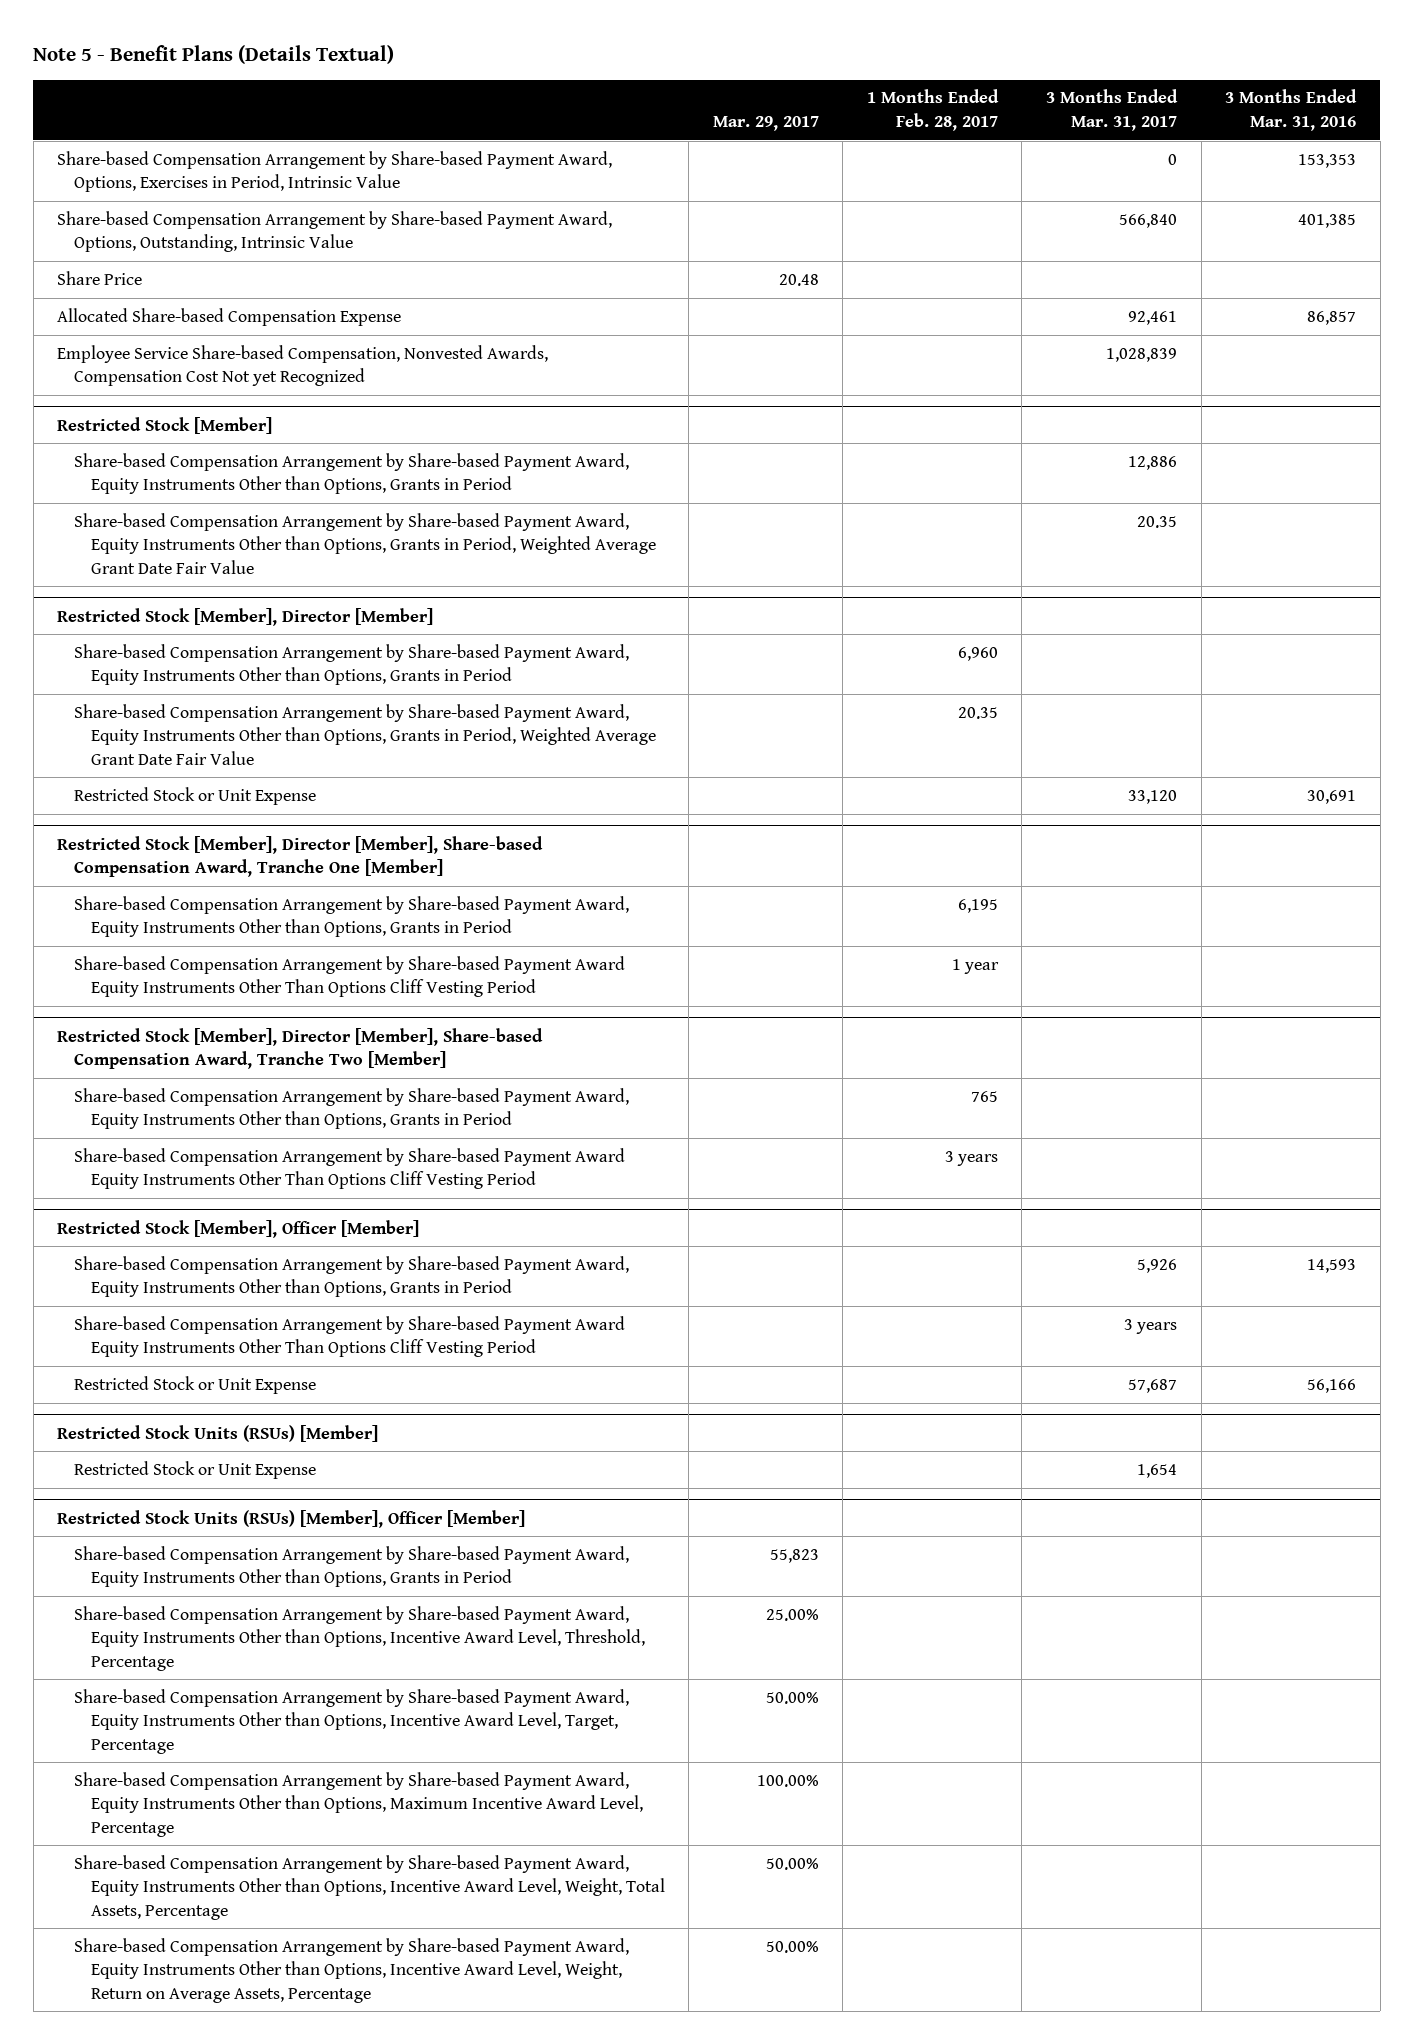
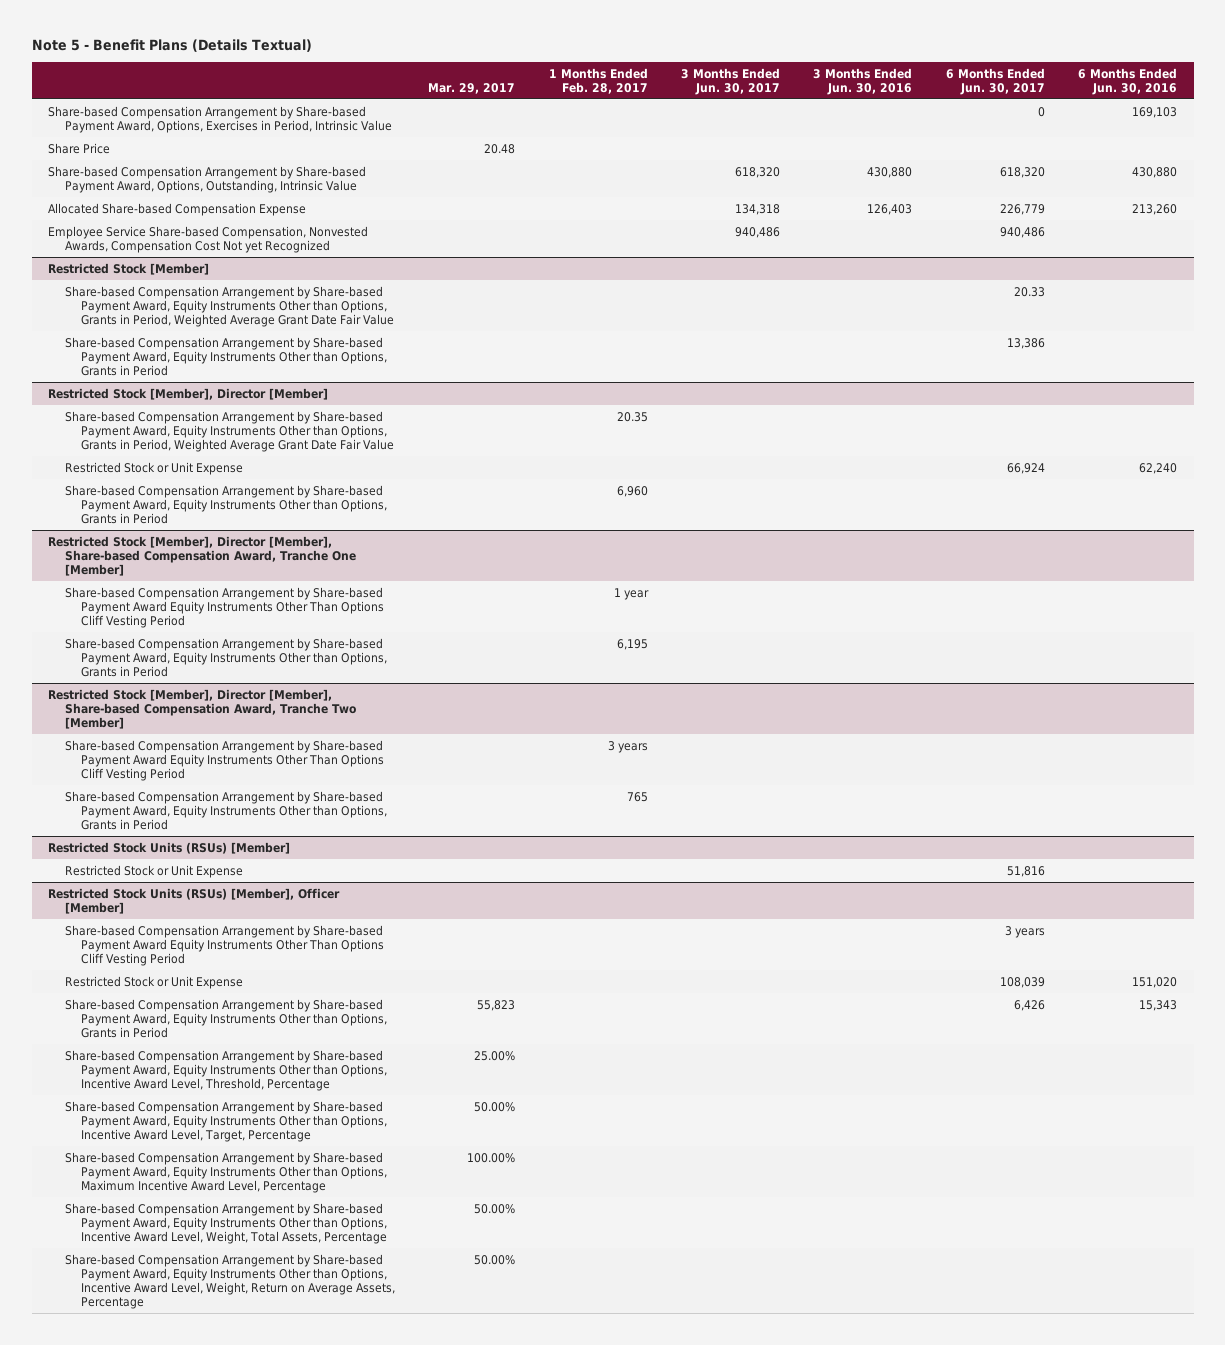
- | Mar. 29, 2017 | 1 Months Ended Feb. 28, 2017 | 3 Months Ended Mar. 31, 2017 | 3 Months Ended Mar. 31, 2016
+ | Mar. 29, 2017 | 1 Months Ended Feb. 28, 2017 | 3 Months Ended Jun. 30, 2017 | 3 Months Ended Jun. 30, 2016 | 6 Months Ended Jun. 30, 2017 | 6 Months Ended Jun. 30, 2016
moved down: Share-based Compensation Arrangement by Share-based Payment Award, Options, Outstanding, Intrinsic Value | | | 618,320 | 430,880 | 618,320 | 430,880
@ Restricted Stock [Member]
moved down: Share-based Compensation Arrangement by Share-based Payment Award, Equity Instruments Other than Options, Grants in Period | | | | | 13,386 |
@ Restricted Stock [Member], Director [Member]
moved down: Share-based Compensation Arrangement by Share-based Payment Award, Equity Instruments Other than Options, Grants in Period | | 6,960 | | | |
@ Restricted Stock [Member], Director [Member], Share-based Compensation Award, Tranche One [Member]
moved down: Share-based Compensation Arrangement by Share-based Payment Award, Equity Instruments Other than Options, Grants in Period | | 6,195 | | | |
- Restricted Stock [Member], Officer [Member]
- Share-based Compensation Arrangement by Share-based Payment Award, Equity Instruments Other than Options, Grants in Period | | | 5,926 | 14,593
- Share-based Compensation Arrangement by Share-based Payment Award Equity Instruments Other Than Options Cliff Vesting Period | | | 3 years |
- Restricted Stock or Unit Expense | | | 57,687 | 56,166
@ Restricted Stock [Member], Director [Member], Share-based Compensation Award, Tranche Two [Member]
moved down: Share-based Compensation Arrangement by Share-based Payment Award, Equity Instruments Other than Options, Grants in Period | | 765 | | | |
@ Restricted Stock Units (RSUs) [Member], Officer [Member]
+ Share-based Compensation Arrangement by Share-based Payment Award Equity Instruments Other Than Options Cliff Vesting Period | | | | | 3 years |
+ Restricted Stock or Unit Expense | | | | | 108,039 | 151,020

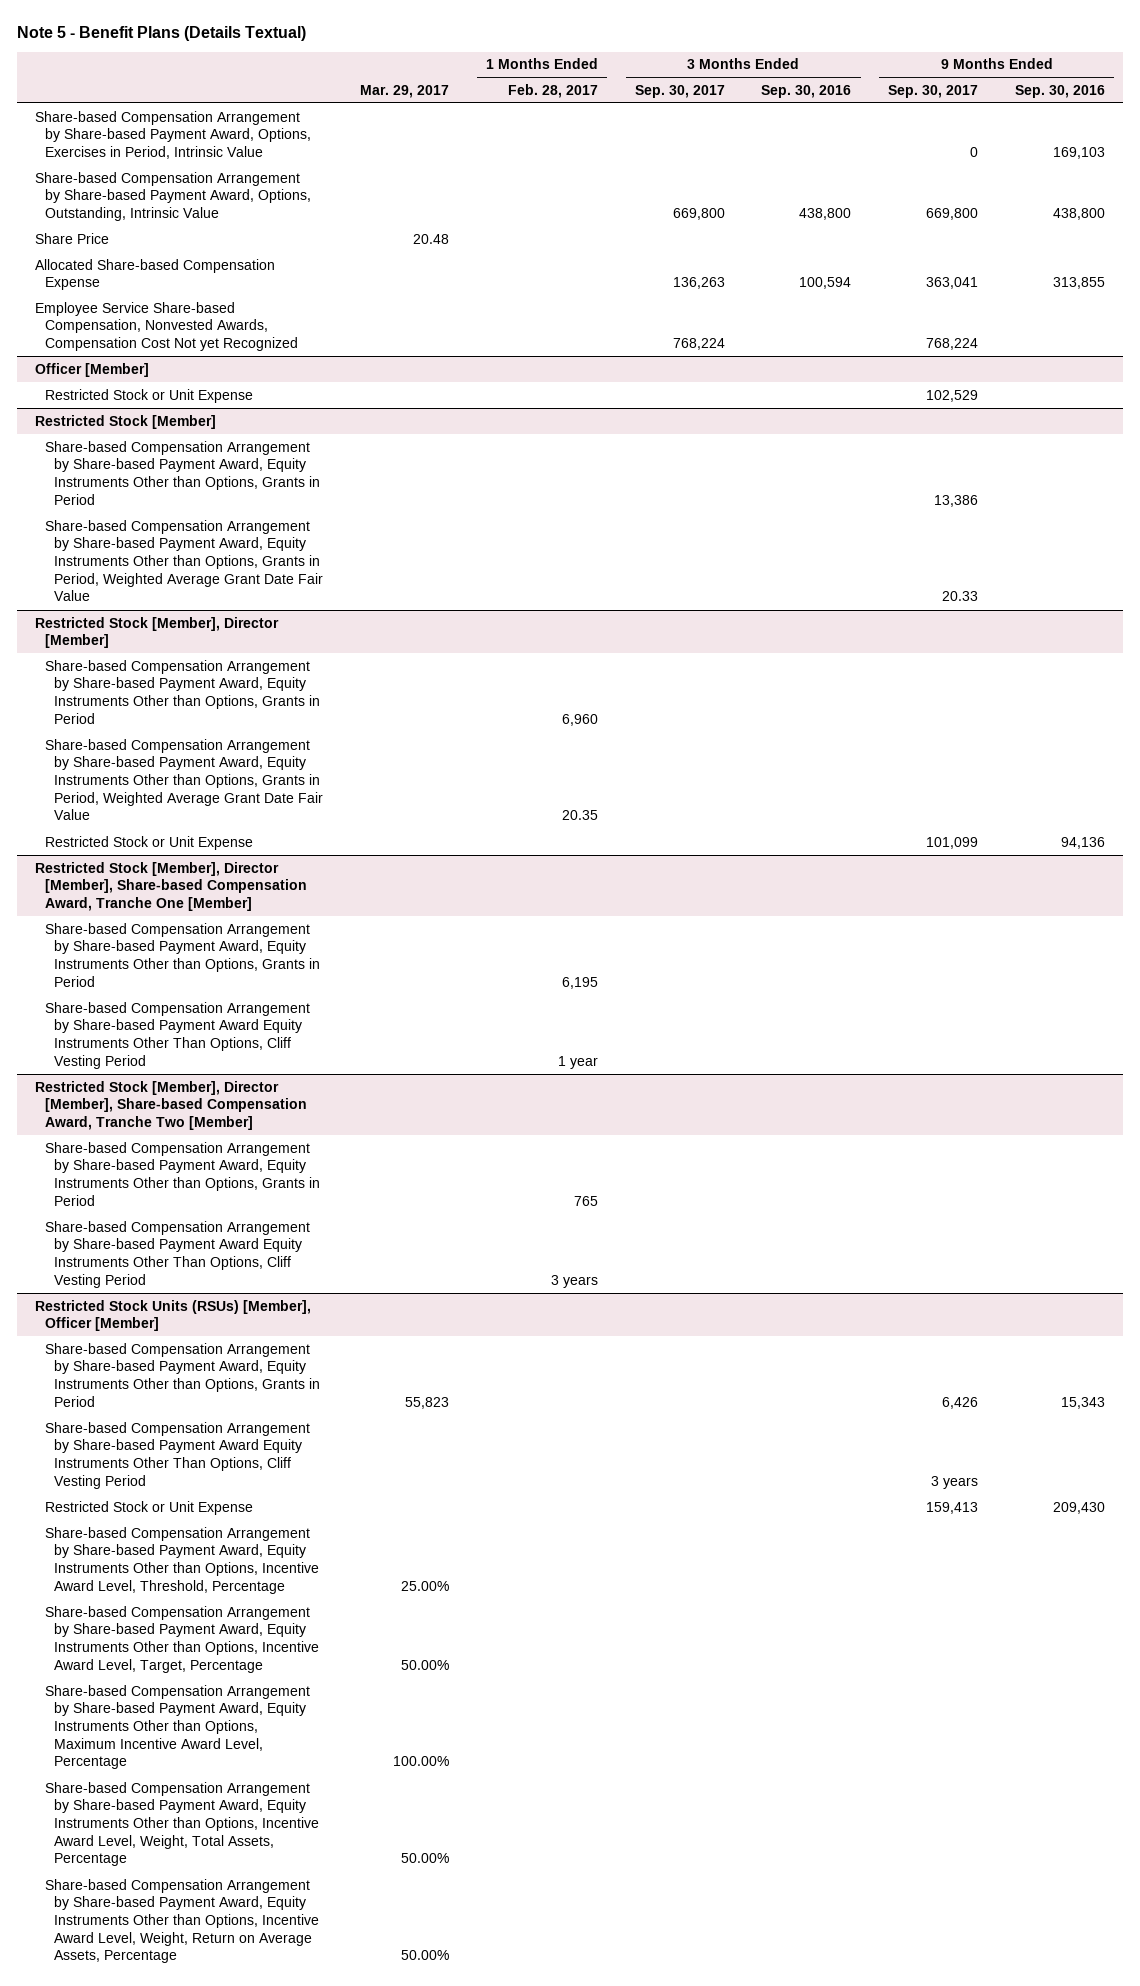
- | Mar. 29, 2017 | 1 Months Ended Feb. 28, 2017 | 3 Months Ended Jun. 30, 2017 | 3 Months Ended Jun. 30, 2016 | 6 Months Ended Jun. 30, 2017 | 6 Months Ended Jun. 30, 2016
+ | Mar. 29, 2017 | 1 Months Ended Feb. 28, 2017 | 3 Months Ended Sep. 30, 2017 | 3 Months Ended Sep. 30, 2016 | 9 Months Ended Sep. 30, 2017 | 9 Months Ended Sep. 30, 2016
moved down: Share Price | 20.48 | | | | |
+ Officer [Member]
+ Restricted Stock or Unit Expense | | | | | 102,529 |
@ Restricted Stock [Member]
moved down: Share-based Compensation Arrangement by Share-based Payment Award, Equity Instruments Other than Options, Grants in Period, Weighted Average Grant Date Fair Value | | | | | 20.33 |
@ Restricted Stock [Member], Director [Member]
moved up: Share-based Compensation Arrangement by Share-based Payment Award, Equity Instruments Other than Options, Grants in Period | | 6,960 | | | |
@ Restricted Stock [Member], Director [Member], Share-based Compensation Award, Tranche One [Member]
- Share-based Compensation Arrangement by Share-based Payment Award Equity Instruments Other Than Options Cliff Vesting Period | | 1 year | | | |
+ Share-based Compensation Arrangement by Share-based Payment Award Equity Instruments Other Than Options, Cliff Vesting Period | | 1 year | | | |
@ Restricted Stock [Member], Director [Member], Share-based Compensation Award, Tranche Two [Member]
- Share-based Compensation Arrangement by Share-based Payment Award Equity Instruments Other Than Options Cliff Vesting Period | | 3 years | | | |
- Restricted Stock Units (RSUs) [Member]
- Restricted Stock or Unit Expense | | | | | 51,816 |
@ Restricted Stock [Member], Director [Member], Share-based Compensation Award, Tranche Two [Member]
+ Share-based Compensation Arrangement by Share-based Payment Award Equity Instruments Other Than Options, Cliff Vesting Period | | 3 years | | | |
@ Restricted Stock Units (RSUs) [Member], Officer [Member]
- Share-based Compensation Arrangement by Share-based Payment Award Equity Instruments Other Than Options Cliff Vesting Period | | | | | 3 years |
+ Share-based Compensation Arrangement by Share-based Payment Award Equity Instruments Other Than Options, Cliff Vesting Period | | | | | 3 years |
moved down: Restricted Stock or Unit Expense | | | | | 159,413 | 209,430

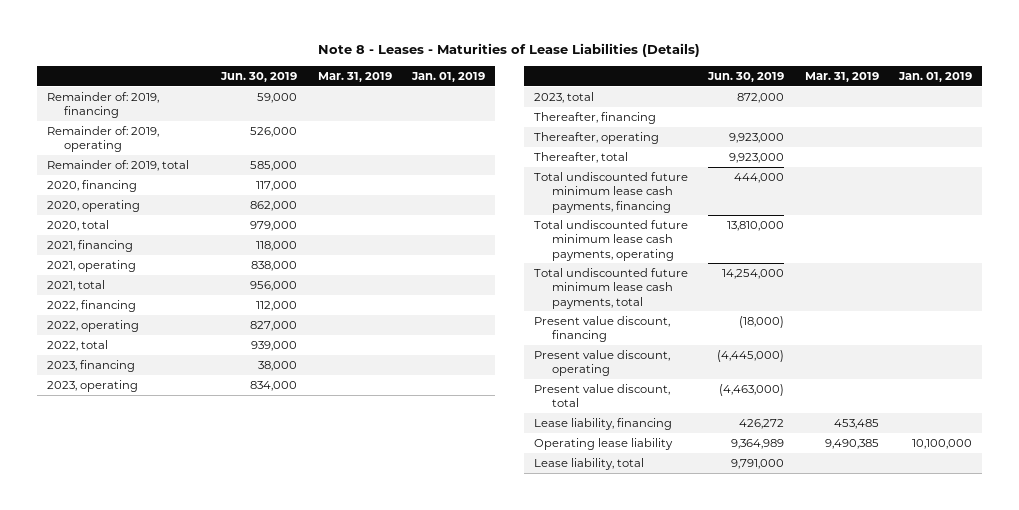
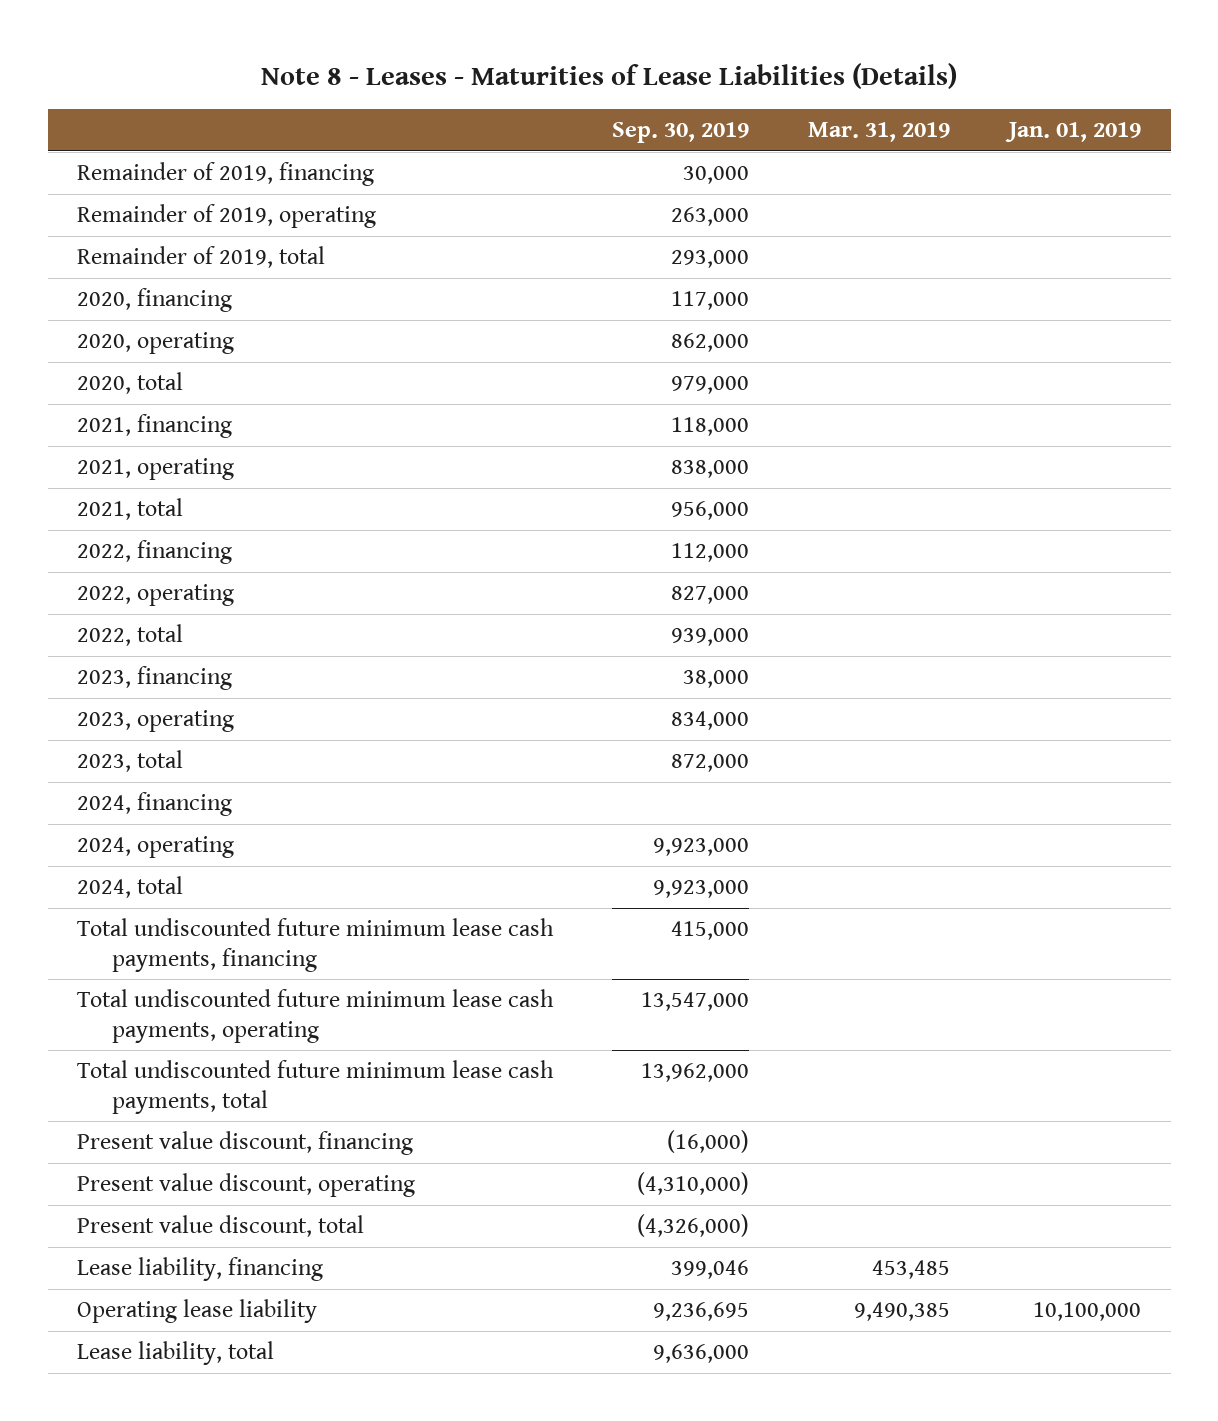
- | Jun. 30, 2019 | Mar. 31, 2019 | Jan. 01, 2019
+ | Sep. 30, 2019 | Mar. 31, 2019 | Jan. 01, 2019
- Remainder of: 2019, financing | 59,000 | |
- Remainder of: 2019, operating | 526,000 | |
- Remainder of: 2019, total | 585,000 | |
+ Remainder of 2019, financing | 30,000 | |
+ Remainder of 2019, operating | 263,000 | |
+ Remainder of 2019, total | 293,000 | |
- Thereafter, financing
- Thereafter, operating | 9,923,000 | |
- Thereafter, total | 9,923,000 | |
+ 2024, financing
+ 2024, operating | 9,923,000 | |
+ 2024, total | 9,923,000 | |

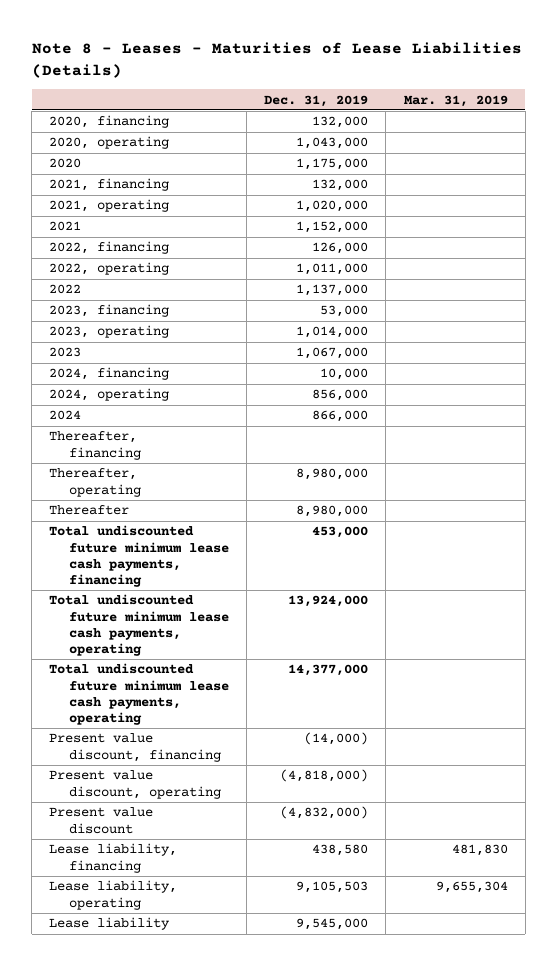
- | Sep. 30, 2019 | Mar. 31, 2019 | Jan. 01, 2019
+ | Dec. 31, 2019 | Mar. 31, 2019
- Remainder of 2019, financing | 30,000 | |
- Remainder of 2019, operating | 263,000 | |
- Remainder of 2019, total | 293,000 | |
- 2020, total | 979,000 | |
+ 2020 | 1,175,000 |
- 2021, total | 956,000 | |
+ 2021 | 1,152,000 |
- 2022, total | 939,000 | |
+ 2022 | 1,137,000 |
- 2023, total | 872,000 | |
+ 2023 | 1,067,000 |
- 2024, total | 9,923,000 | |
+ 2024 | 866,000 |
+ Thereafter, financing
+ Thereafter, operating | 8,980,000 |
+ Thereafter | 8,980,000 |
- Total undiscounted future minimum lease cash payments, total | 13,962,000 | |
+ Total undiscounted future minimum lease cash payments, operating | 14,377,000 |
- Present value discount, total | (4,326,000) | |
- Lease liability, financing | 399,046 | 453,485 |
- Operating lease liability | 9,236,695 | 9,490,385 | 10,100,000
- Lease liability, total | 9,636,000 | |
+ Present value discount | (4,832,000) |
+ Lease liability, financing | 438,580 | 481,830
+ Lease liability, operating | 9,105,503 | 9,655,304
+ Lease liability | 9,545,000 |

